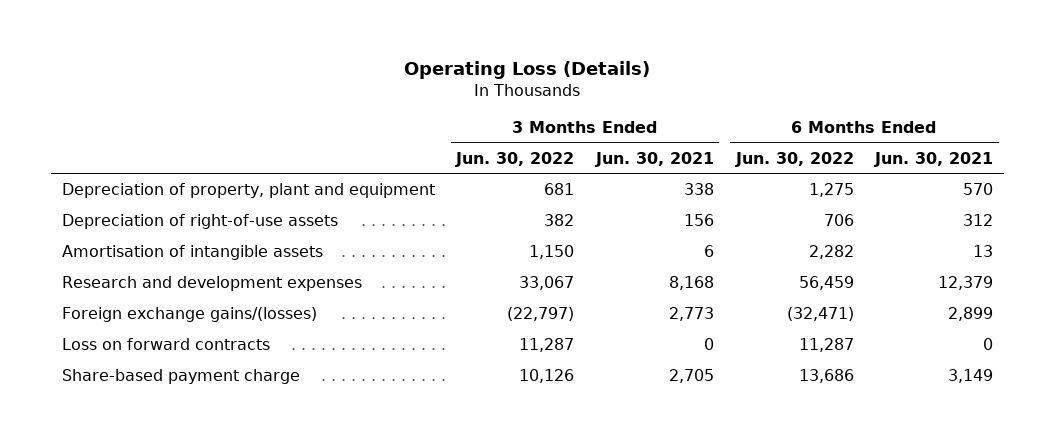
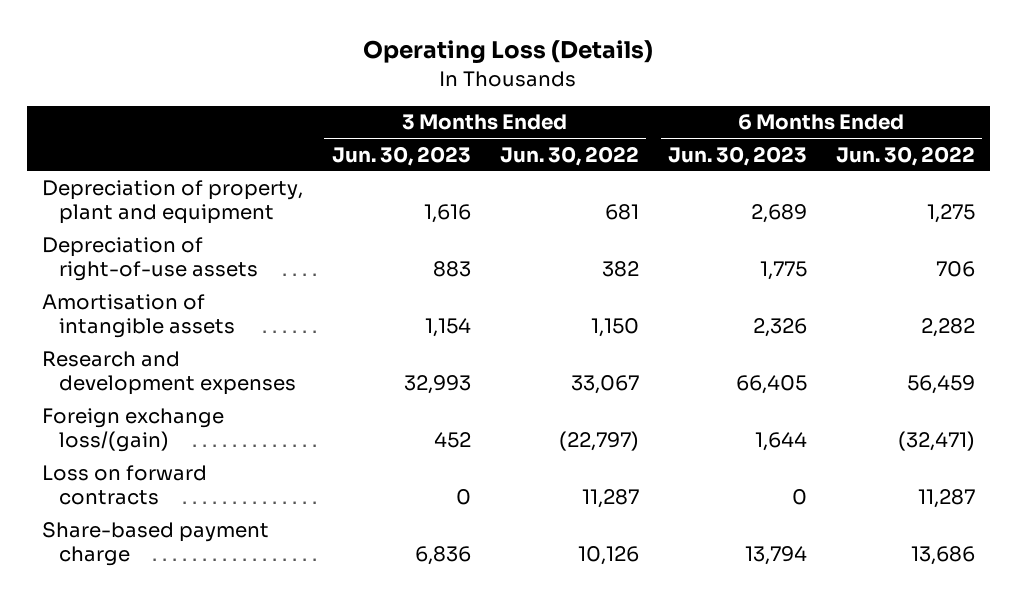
- | 3 Months Ended Jun. 30, 2022 | 3 Months Ended Jun. 30, 2021 | 6 Months Ended Jun. 30, 2022 | 6 Months Ended Jun. 30, 2021
+ | 3 Months Ended Jun. 30, 2023 | 3 Months Ended Jun. 30, 2022 | 6 Months Ended Jun. 30, 2023 | 6 Months Ended Jun. 30, 2022
- Foreign exchange gains/(losses) | (22,797) | 2,773 | (32,471) | 2,899
+ Foreign exchange loss/(gain) | 452 | (22,797) | 1,644 | (32,471)

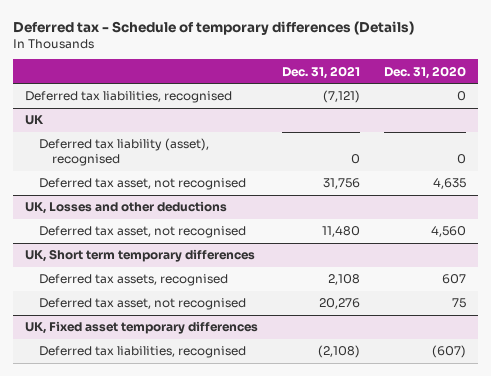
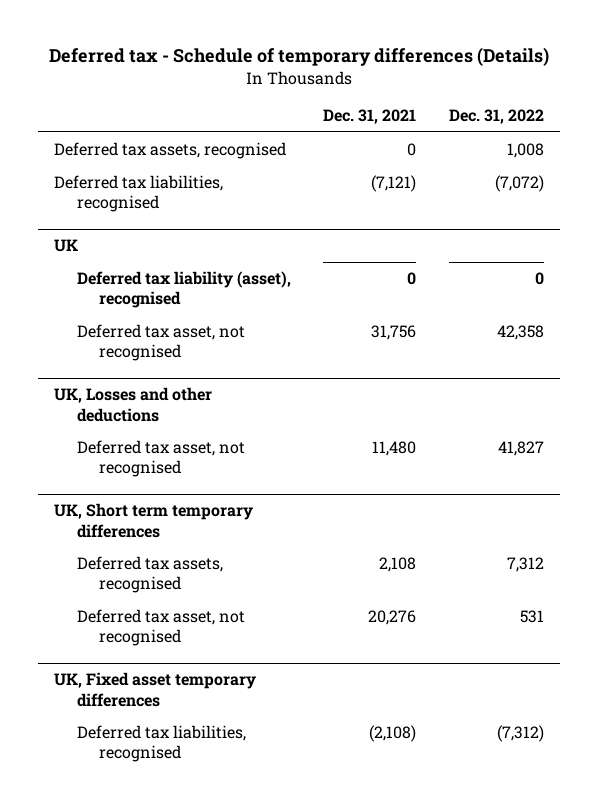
- | Dec. 31, 2021 | Dec. 31, 2020
+ | Dec. 31, 2021 | Dec. 31, 2022
+ Deferred tax assets, recognised | 0 | 1,008

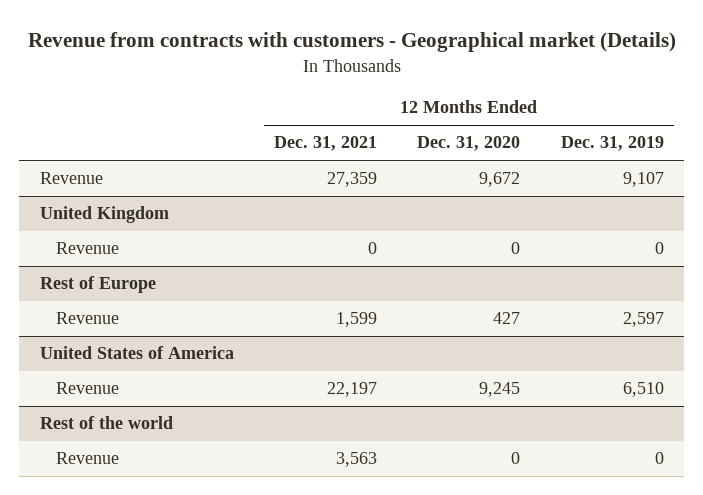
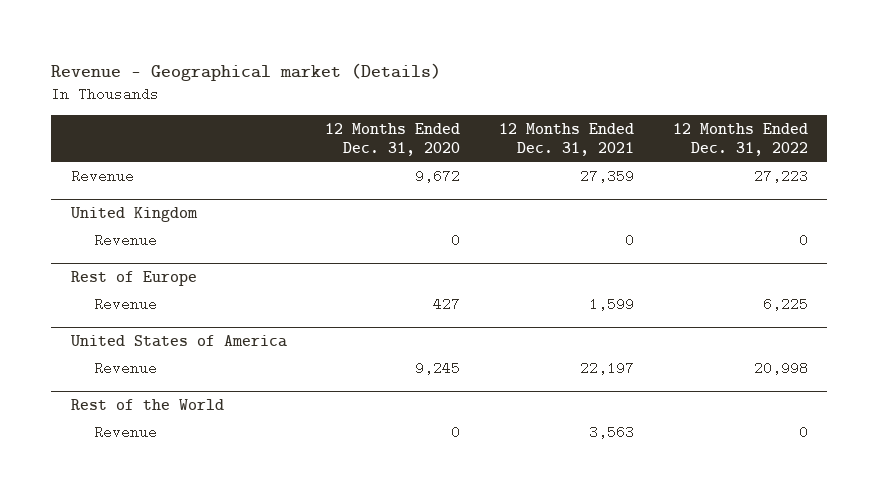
- Revenue from contracts with customers - Geographical market (Details)
+ Revenue - Geographical market (Details)
- | 12 Months Ended Dec. 31, 2021 | 12 Months Ended Dec. 31, 2020 | 12 Months Ended Dec. 31, 2019
+ | 12 Months Ended Dec. 31, 2020 | 12 Months Ended Dec. 31, 2021 | 12 Months Ended Dec. 31, 2022
- Rest of the world
+ Rest of the World

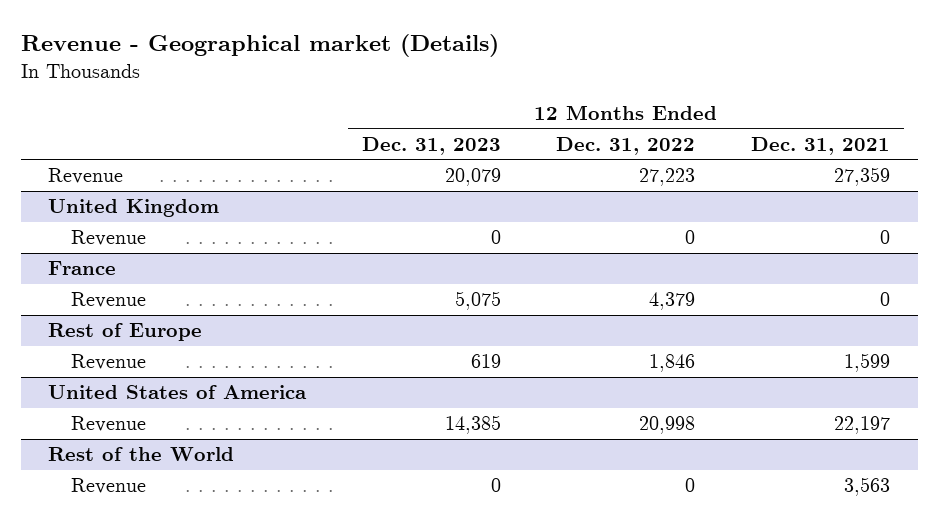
- | 12 Months Ended Dec. 31, 2020 | 12 Months Ended Dec. 31, 2021 | 12 Months Ended Dec. 31, 2022
+ | 12 Months Ended Dec. 31, 2023 | 12 Months Ended Dec. 31, 2022 | 12 Months Ended Dec. 31, 2021
+ France
+ Revenue | 5,075 | 4,379 | 0
@ Rest of Europe
- Revenue | 427 | 1,599 | 6,225
+ Revenue | 619 | 1,846 | 1,599

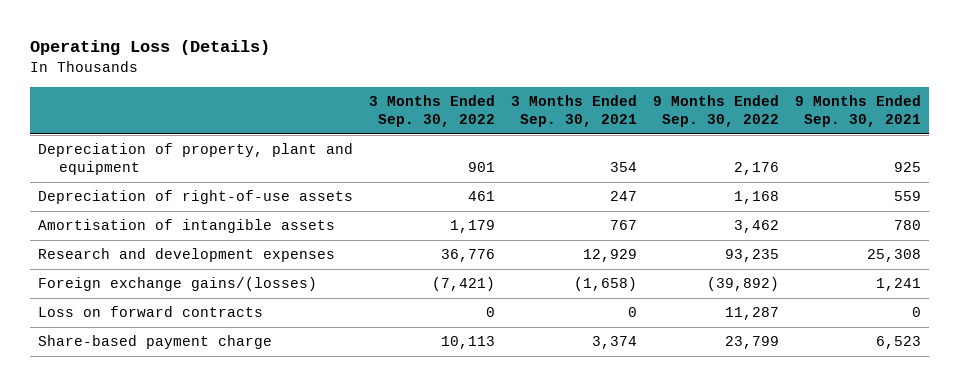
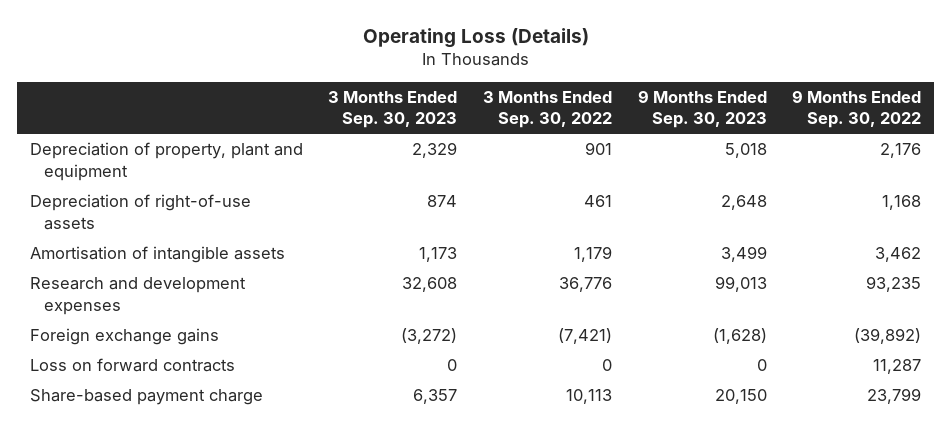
- | 3 Months Ended Sep. 30, 2022 | 3 Months Ended Sep. 30, 2021 | 9 Months Ended Sep. 30, 2022 | 9 Months Ended Sep. 30, 2021
+ | 3 Months Ended Sep. 30, 2023 | 3 Months Ended Sep. 30, 2022 | 9 Months Ended Sep. 30, 2023 | 9 Months Ended Sep. 30, 2022
- Foreign exchange gains/(losses) | (7,421) | (1,658) | (39,892) | 1,241
+ Foreign exchange gains | (3,272) | (7,421) | (1,628) | (39,892)

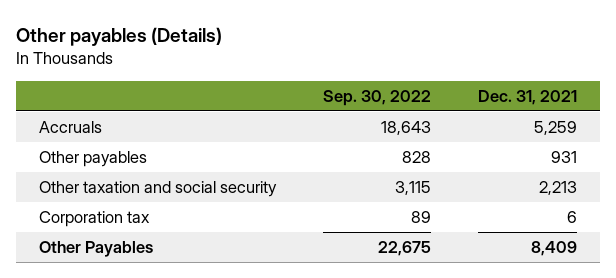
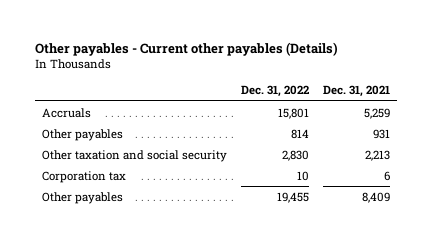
- Other payables (Details)
+ Other payables - Current other payables (Details)
- | Sep. 30, 2022 | Dec. 31, 2021
+ | Dec. 31, 2022 | Dec. 31, 2021
- Other Payables | 22,675 | 8,409
+ Other payables | 19,455 | 8,409

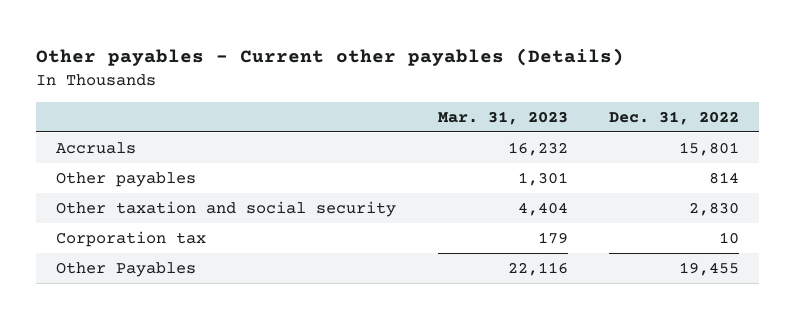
- | Dec. 31, 2022 | Dec. 31, 2021
+ | Mar. 31, 2023 | Dec. 31, 2022
- Other payables | 19,455 | 8,409
+ Other Payables | 22,116 | 19,455

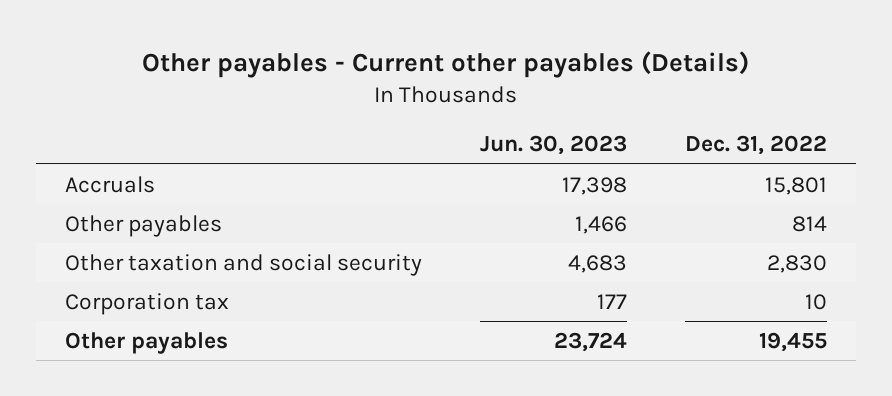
- | Mar. 31, 2023 | Dec. 31, 2022
+ | Jun. 30, 2023 | Dec. 31, 2022
- Other Payables | 22,116 | 19,455
+ Other payables | 23,724 | 19,455

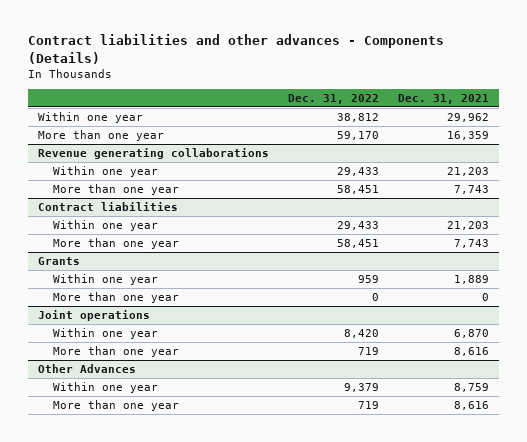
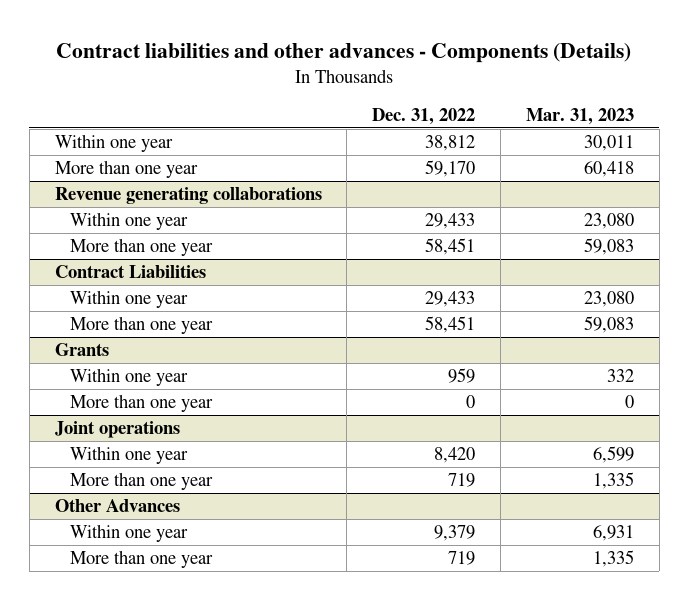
- | Dec. 31, 2022 | Dec. 31, 2021
+ | Dec. 31, 2022 | Mar. 31, 2023
- Contract liabilities
+ Contract Liabilities

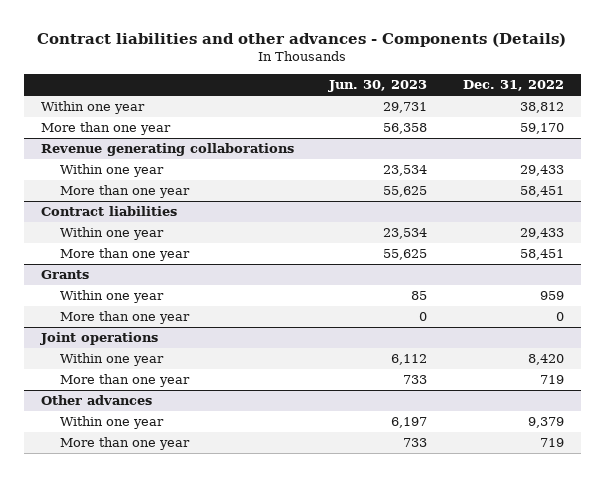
- | Dec. 31, 2022 | Mar. 31, 2023
+ | Jun. 30, 2023 | Dec. 31, 2022
- Contract Liabilities
+ Contract liabilities
- Other Advances
+ Other advances

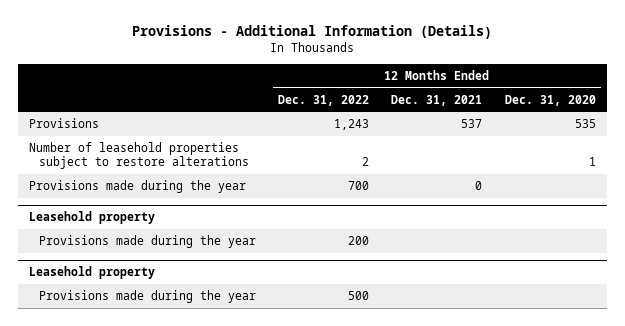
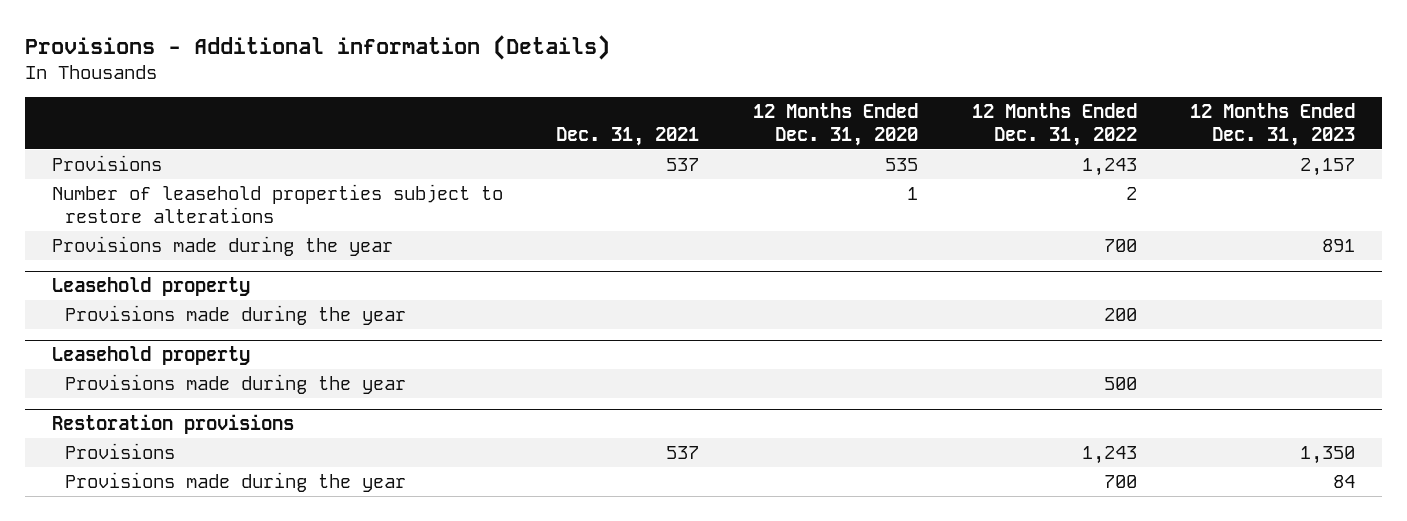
- Provisions - Additional Information (Details)
+ Provisions - Additional information (Details)
- | 12 Months Ended Dec. 31, 2022 | 12 Months Ended Dec. 31, 2021 | 12 Months Ended Dec. 31, 2020
+ | Dec. 31, 2021 | 12 Months Ended Dec. 31, 2020 | 12 Months Ended Dec. 31, 2022 | 12 Months Ended Dec. 31, 2023
+ Restoration provisions
+ Provisions | 537 | | 1,243 | 1,350
+ Provisions made during the year | | | 700 | 84

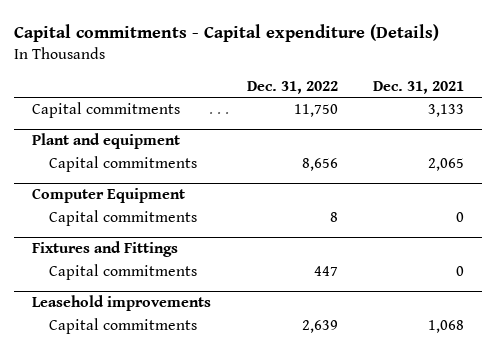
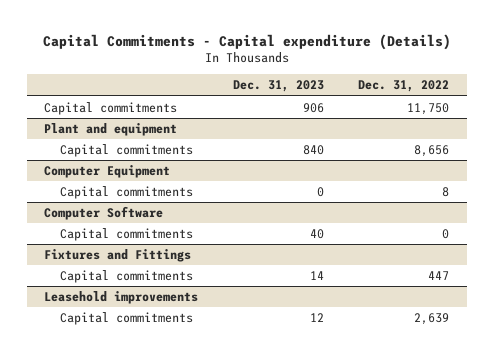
- Capital commitments - Capital expenditure (Details)
+ Capital Commitments - Capital expenditure (Details)
- | Dec. 31, 2022 | Dec. 31, 2021
+ | Dec. 31, 2023 | Dec. 31, 2022
+ Computer Software
+ Capital commitments | 40 | 0

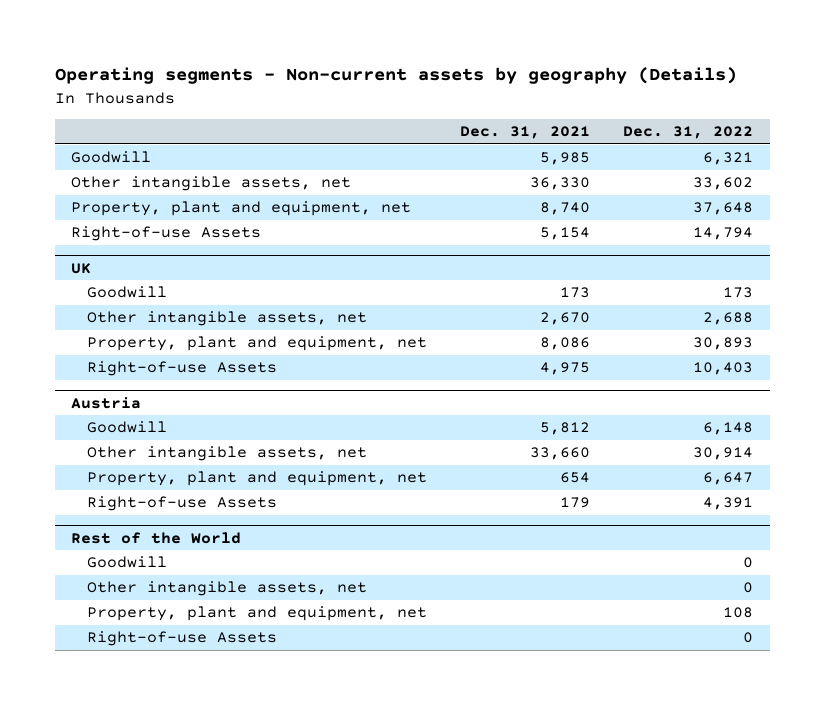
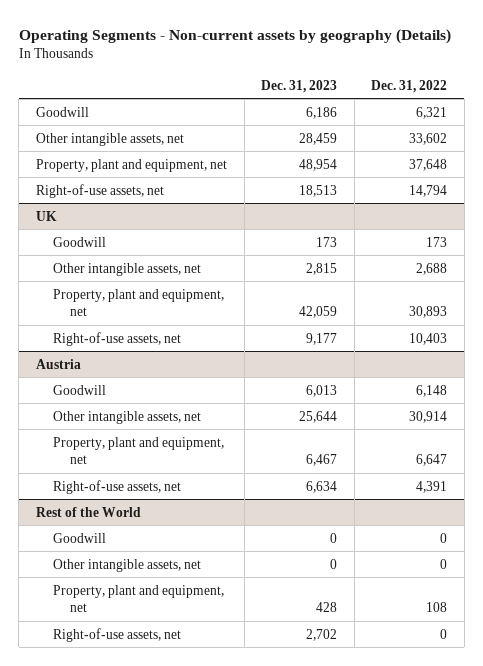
- Operating segments - Non-current assets by geography (Details)
+ Operating Segments - Non-current assets by geography (Details)
- | Dec. 31, 2021 | Dec. 31, 2022
+ | Dec. 31, 2023 | Dec. 31, 2022
- Right-of-use Assets | 5,154 | 14,794
+ Right-of-use assets, net | 18,513 | 14,794
@ UK
- Right-of-use Assets | 4,975 | 10,403
+ Right-of-use assets, net | 9,177 | 10,403
@ Austria
- Right-of-use Assets | 179 | 4,391
+ Right-of-use assets, net | 6,634 | 4,391
@ Rest of the World
- Right-of-use Assets | | 0
+ Right-of-use assets, net | 2,702 | 0

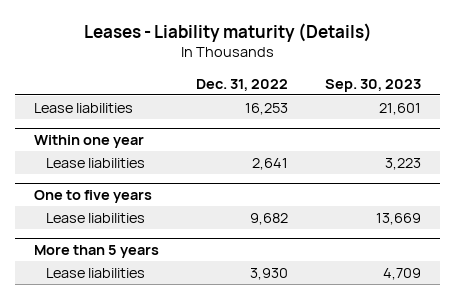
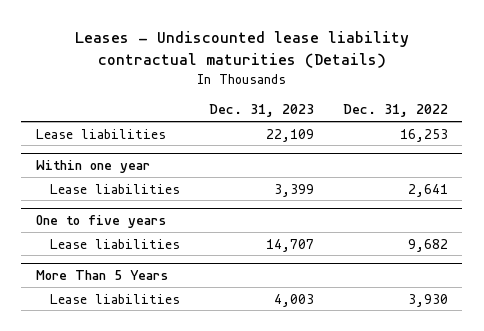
- Leases - Liability maturity (Details)
+ Leases - Undiscounted lease liability contractual maturities (Details)
- | Dec. 31, 2022 | Sep. 30, 2023
+ | Dec. 31, 2023 | Dec. 31, 2022
- More than 5 years
+ More Than 5 Years

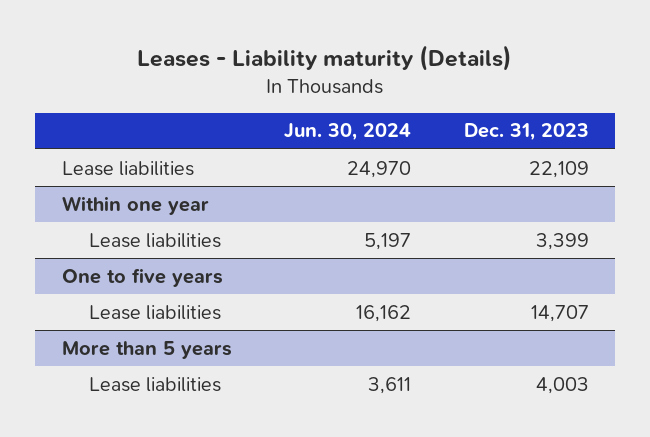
- Leases - Undiscounted lease liability contractual maturities (Details)
+ Leases - Liability maturity (Details)
- | Dec. 31, 2023 | Dec. 31, 2022
+ | Jun. 30, 2024 | Dec. 31, 2023
- More Than 5 Years
+ More than 5 years

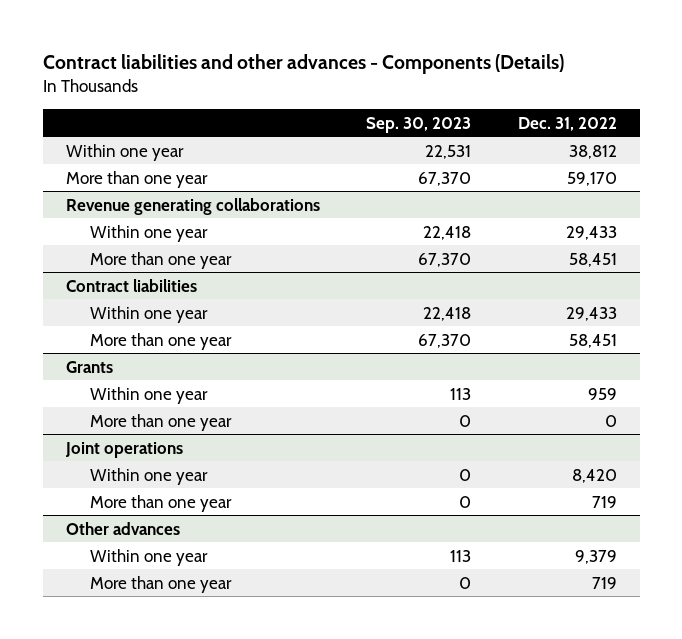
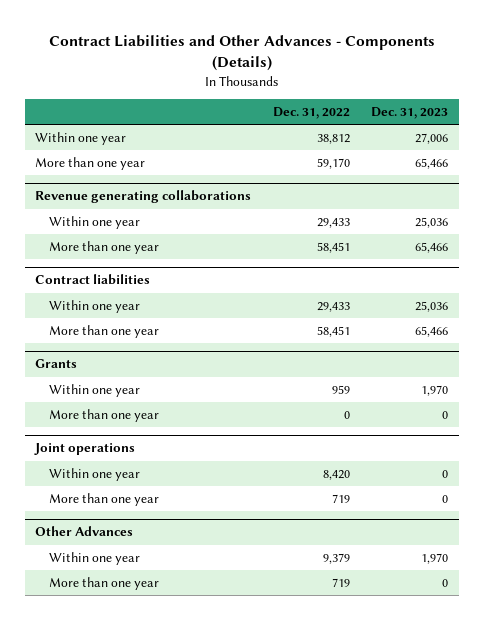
- Contract liabilities and other advances - Components (Details)
+ Contract Liabilities and Other Advances - Components (Details)
- | Sep. 30, 2023 | Dec. 31, 2022
+ | Dec. 31, 2022 | Dec. 31, 2023
- Other advances
+ Other Advances

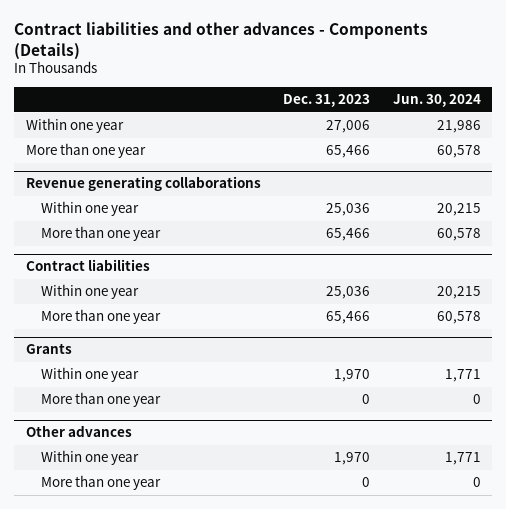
- Contract Liabilities and Other Advances - Components (Details)
+ Contract liabilities and other advances - Components (Details)
- | Dec. 31, 2022 | Dec. 31, 2023
+ | Dec. 31, 2023 | Jun. 30, 2024
- Joint operations
- Within one year | 8,420 | 0
- More than one year | 719 | 0
- Other Advances
+ Other advances

